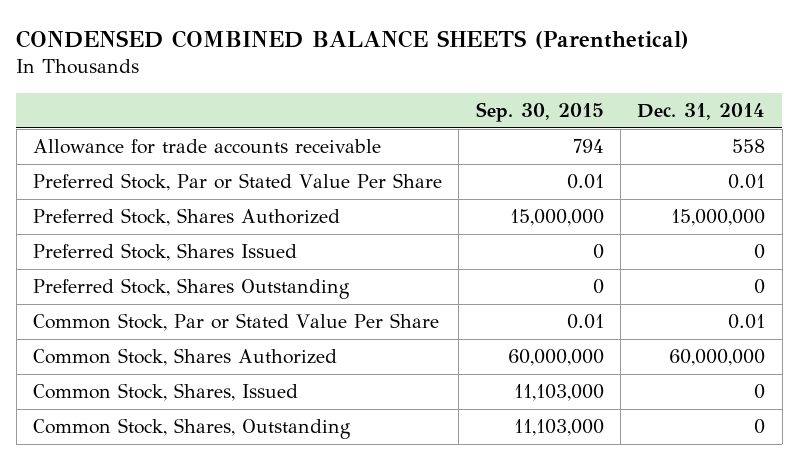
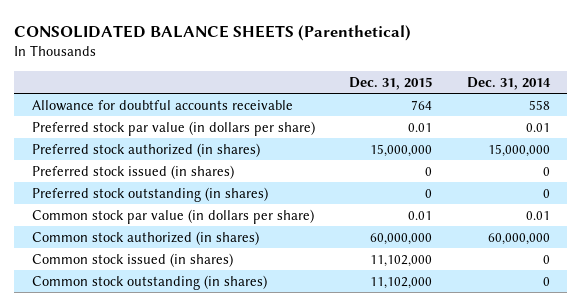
- CONDENSED COMBINED BALANCE SHEETS (Parenthetical)
+ CONSOLIDATED BALANCE SHEETS (Parenthetical)
- | Sep. 30, 2015 | Dec. 31, 2014
+ | Dec. 31, 2015 | Dec. 31, 2014
- Allowance for trade accounts receivable | 794 | 558
- Preferred Stock, Par or Stated Value Per Share | 0.01 | 0.01
- Preferred Stock, Shares Authorized | 15,000,000 | 15,000,000
- Preferred Stock, Shares Issued | 0 | 0
- Preferred Stock, Shares Outstanding | 0 | 0
- Common Stock, Par or Stated Value Per Share | 0.01 | 0.01
- Common Stock, Shares Authorized | 60,000,000 | 60,000,000
- Common Stock, Shares, Issued | 11,103,000 | 0
- Common Stock, Shares, Outstanding | 11,103,000 | 0
+ Allowance for doubtful accounts receivable | 764 | 558
+ Preferred stock par value (in dollars per share) | 0.01 | 0.01
+ Preferred stock authorized (in shares) | 15,000,000 | 15,000,000
+ Preferred stock issued (in shares) | 0 | 0
+ Preferred stock outstanding (in shares) | 0 | 0
+ Common stock par value (in dollars per share) | 0.01 | 0.01
+ Common stock authorized (in shares) | 60,000,000 | 60,000,000
+ Common stock issued (in shares) | 11,102,000 | 0
+ Common stock outstanding (in shares) | 11,102,000 | 0

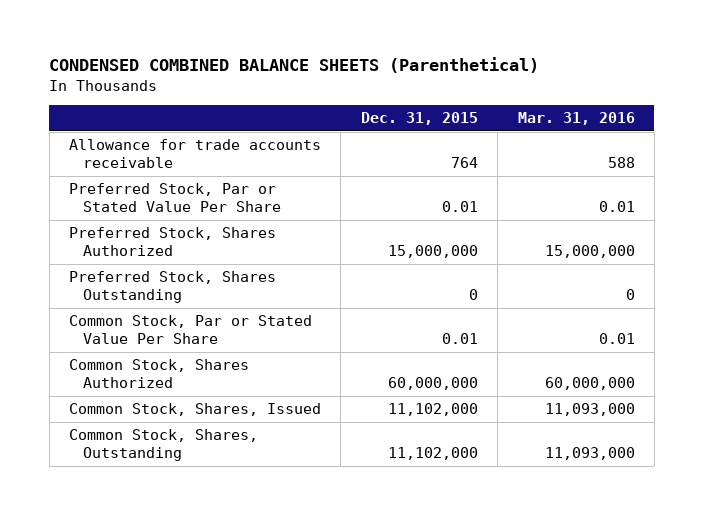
- CONSOLIDATED BALANCE SHEETS (Parenthetical)
+ CONDENSED COMBINED BALANCE SHEETS (Parenthetical)
- | Dec. 31, 2015 | Dec. 31, 2014
+ | Dec. 31, 2015 | Mar. 31, 2016
- Allowance for doubtful accounts receivable | 764 | 558
- Preferred stock par value (in dollars per share) | 0.01 | 0.01
- Preferred stock authorized (in shares) | 15,000,000 | 15,000,000
- Preferred stock issued (in shares) | 0 | 0
- Preferred stock outstanding (in shares) | 0 | 0
- Common stock par value (in dollars per share) | 0.01 | 0.01
- Common stock authorized (in shares) | 60,000,000 | 60,000,000
- Common stock issued (in shares) | 11,102,000 | 0
- Common stock outstanding (in shares) | 11,102,000 | 0
+ Allowance for trade accounts receivable | 764 | 588
+ Preferred Stock, Par or Stated Value Per Share | 0.01 | 0.01
+ Preferred Stock, Shares Authorized | 15,000,000 | 15,000,000
+ Preferred Stock, Shares Outstanding | 0 | 0
+ Common Stock, Par or Stated Value Per Share | 0.01 | 0.01
+ Common Stock, Shares Authorized | 60,000,000 | 60,000,000
+ Common Stock, Shares, Issued | 11,102,000 | 11,093,000
+ Common Stock, Shares, Outstanding | 11,102,000 | 11,093,000

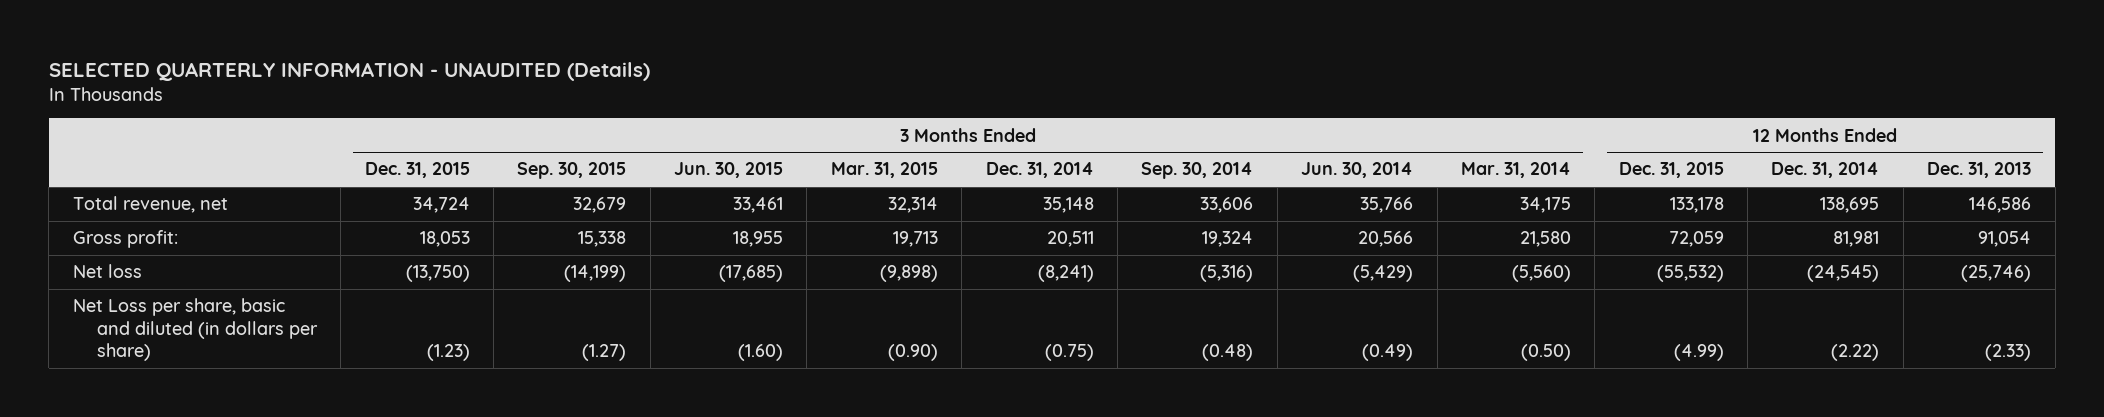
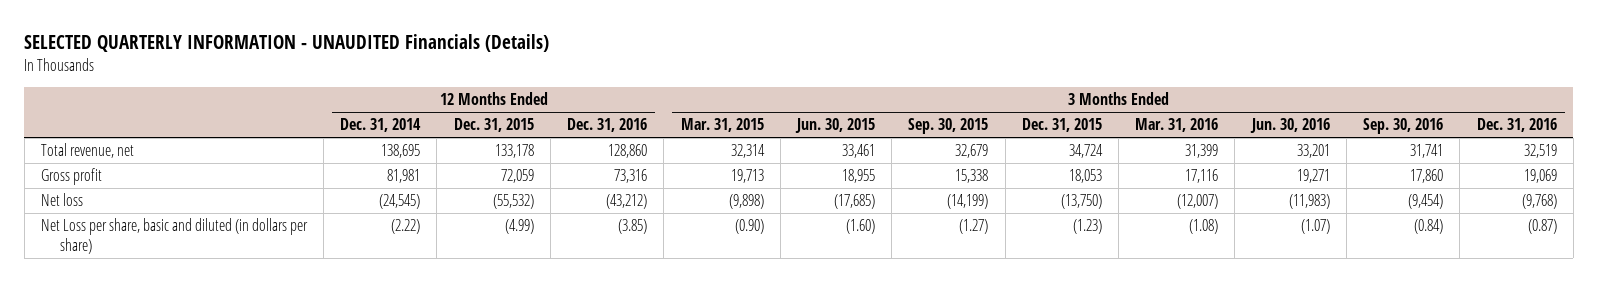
- SELECTED QUARTERLY INFORMATION - UNAUDITED (Details)
+ SELECTED QUARTERLY INFORMATION - UNAUDITED Financials (Details)
- | 3 Months Ended Dec. 31, 2015 | 3 Months Ended Sep. 30, 2015 | 3 Months Ended Jun. 30, 2015 | 3 Months Ended Mar. 31, 2015 | 3 Months Ended Dec. 31, 2014 | 3 Months Ended Sep. 30, 2014 | 3 Months Ended Jun. 30, 2014 | 3 Months Ended Mar. 31, 2014 | 12 Months Ended Dec. 31, 2015 | 12 Months Ended Dec. 31, 2014 | 12 Months Ended Dec. 31, 2013
+ | 12 Months Ended Dec. 31, 2014 | 12 Months Ended Dec. 31, 2015 | 12 Months Ended Dec. 31, 2016 | 3 Months Ended Mar. 31, 2015 | 3 Months Ended Jun. 30, 2015 | 3 Months Ended Sep. 30, 2015 | 3 Months Ended Dec. 31, 2015 | 3 Months Ended Mar. 31, 2016 | 3 Months Ended Jun. 30, 2016 | 3 Months Ended Sep. 30, 2016 | 3 Months Ended Dec. 31, 2016
- Gross profit: | 18,053 | 15,338 | 18,955 | 19,713 | 20,511 | 19,324 | 20,566 | 21,580 | 72,059 | 81,981 | 91,054
+ Gross profit | 81,981 | 72,059 | 73,316 | 19,713 | 18,955 | 15,338 | 18,053 | 17,116 | 19,271 | 17,860 | 19,069

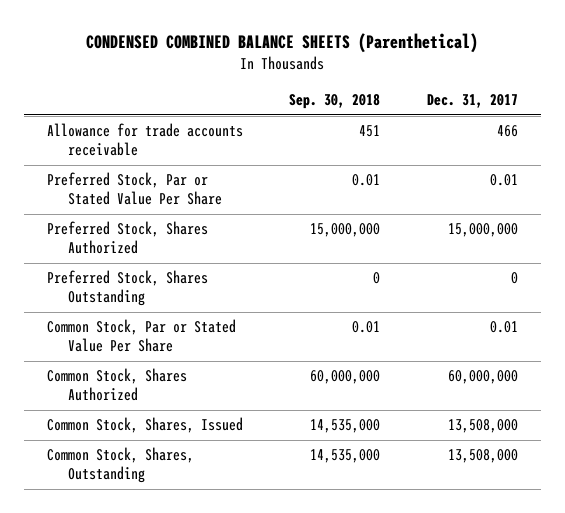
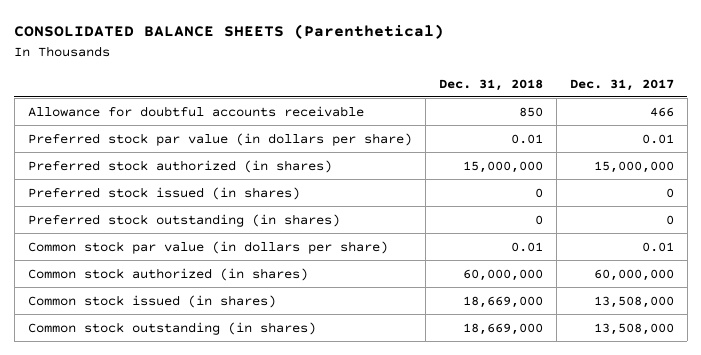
- CONDENSED COMBINED BALANCE SHEETS (Parenthetical)
+ CONSOLIDATED BALANCE SHEETS (Parenthetical)
- | Sep. 30, 2018 | Dec. 31, 2017
+ | Dec. 31, 2018 | Dec. 31, 2017
- Allowance for trade accounts receivable | 451 | 466
- Preferred Stock, Par or Stated Value Per Share | 0.01 | 0.01
- Preferred Stock, Shares Authorized | 15,000,000 | 15,000,000
- Preferred Stock, Shares Outstanding | 0 | 0
- Common Stock, Par or Stated Value Per Share | 0.01 | 0.01
- Common Stock, Shares Authorized | 60,000,000 | 60,000,000
- Common Stock, Shares, Issued | 14,535,000 | 13,508,000
- Common Stock, Shares, Outstanding | 14,535,000 | 13,508,000
+ Allowance for doubtful accounts receivable | 850 | 466
+ Preferred stock par value (in dollars per share) | 0.01 | 0.01
+ Preferred stock authorized (in shares) | 15,000,000 | 15,000,000
+ Preferred stock issued (in shares) | 0 | 0
+ Preferred stock outstanding (in shares) | 0 | 0
+ Common stock par value (in dollars per share) | 0.01 | 0.01
+ Common stock authorized (in shares) | 60,000,000 | 60,000,000
+ Common stock issued (in shares) | 18,669,000 | 13,508,000
+ Common stock outstanding (in shares) | 18,669,000 | 13,508,000

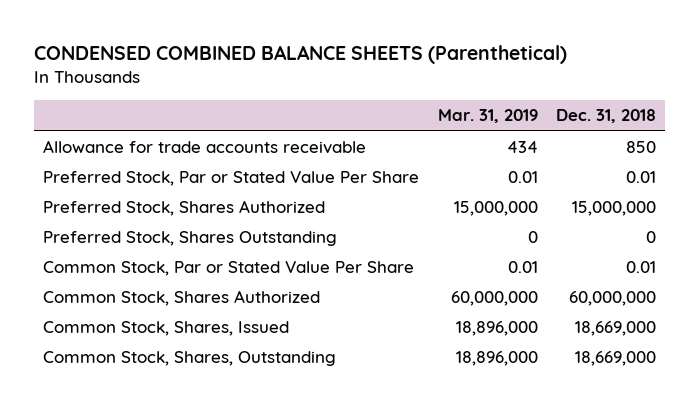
- CONSOLIDATED BALANCE SHEETS (Parenthetical)
+ CONDENSED COMBINED BALANCE SHEETS (Parenthetical)
- | Dec. 31, 2018 | Dec. 31, 2017
+ | Mar. 31, 2019 | Dec. 31, 2018
- Allowance for doubtful accounts receivable | 850 | 466
- Preferred stock par value (in dollars per share) | 0.01 | 0.01
- Preferred stock authorized (in shares) | 15,000,000 | 15,000,000
- Preferred stock issued (in shares) | 0 | 0
- Preferred stock outstanding (in shares) | 0 | 0
- Common stock par value (in dollars per share) | 0.01 | 0.01
- Common stock authorized (in shares) | 60,000,000 | 60,000,000
- Common stock issued (in shares) | 18,669,000 | 13,508,000
- Common stock outstanding (in shares) | 18,669,000 | 13,508,000
+ Allowance for trade accounts receivable | 434 | 850
+ Preferred Stock, Par or Stated Value Per Share | 0.01 | 0.01
+ Preferred Stock, Shares Authorized | 15,000,000 | 15,000,000
+ Preferred Stock, Shares Outstanding | 0 | 0
+ Common Stock, Par or Stated Value Per Share | 0.01 | 0.01
+ Common Stock, Shares Authorized | 60,000,000 | 60,000,000
+ Common Stock, Shares, Issued | 18,896,000 | 18,669,000
+ Common Stock, Shares, Outstanding | 18,896,000 | 18,669,000

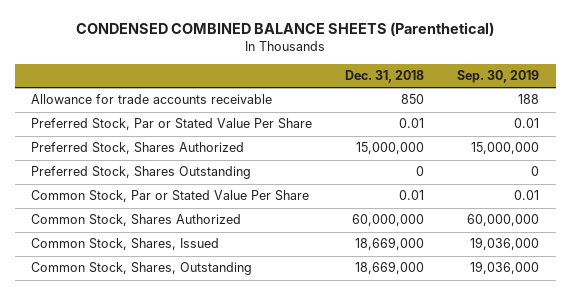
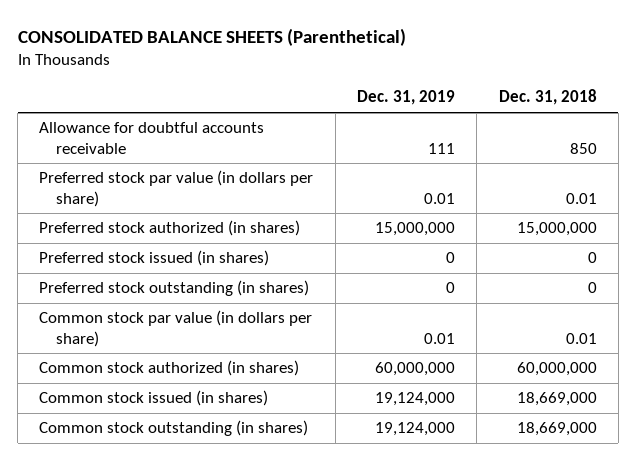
- CONDENSED COMBINED BALANCE SHEETS (Parenthetical)
+ CONSOLIDATED BALANCE SHEETS (Parenthetical)
- | Dec. 31, 2018 | Sep. 30, 2019
+ | Dec. 31, 2019 | Dec. 31, 2018
- Allowance for trade accounts receivable | 850 | 188
- Preferred Stock, Par or Stated Value Per Share | 0.01 | 0.01
- Preferred Stock, Shares Authorized | 15,000,000 | 15,000,000
- Preferred Stock, Shares Outstanding | 0 | 0
- Common Stock, Par or Stated Value Per Share | 0.01 | 0.01
- Common Stock, Shares Authorized | 60,000,000 | 60,000,000
- Common Stock, Shares, Issued | 18,669,000 | 19,036,000
- Common Stock, Shares, Outstanding | 18,669,000 | 19,036,000
+ Allowance for doubtful accounts receivable | 111 | 850
+ Preferred stock par value (in dollars per share) | 0.01 | 0.01
+ Preferred stock authorized (in shares) | 15,000,000 | 15,000,000
+ Preferred stock issued (in shares) | 0 | 0
+ Preferred stock outstanding (in shares) | 0 | 0
+ Common stock par value (in dollars per share) | 0.01 | 0.01
+ Common stock authorized (in shares) | 60,000,000 | 60,000,000
+ Common stock issued (in shares) | 19,124,000 | 18,669,000
+ Common stock outstanding (in shares) | 19,124,000 | 18,669,000

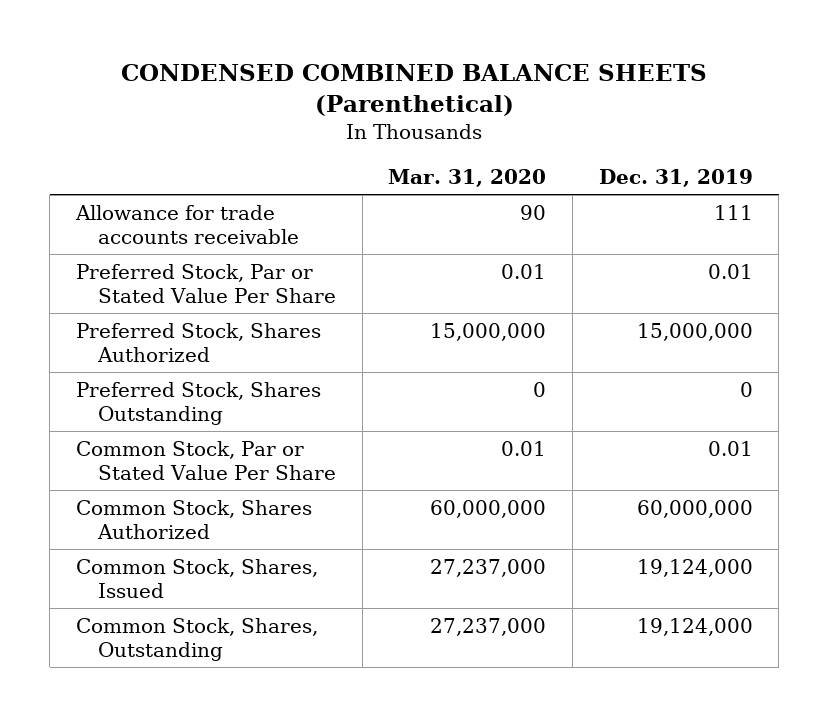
- CONSOLIDATED BALANCE SHEETS (Parenthetical)
+ CONDENSED COMBINED BALANCE SHEETS (Parenthetical)
- | Dec. 31, 2019 | Dec. 31, 2018
+ | Mar. 31, 2020 | Dec. 31, 2019
- Allowance for doubtful accounts receivable | 111 | 850
- Preferred stock par value (in dollars per share) | 0.01 | 0.01
- Preferred stock authorized (in shares) | 15,000,000 | 15,000,000
- Preferred stock issued (in shares) | 0 | 0
- Preferred stock outstanding (in shares) | 0 | 0
- Common stock par value (in dollars per share) | 0.01 | 0.01
- Common stock authorized (in shares) | 60,000,000 | 60,000,000
- Common stock issued (in shares) | 19,124,000 | 18,669,000
- Common stock outstanding (in shares) | 19,124,000 | 18,669,000
+ Allowance for trade accounts receivable | 90 | 111
+ Preferred Stock, Par or Stated Value Per Share | 0.01 | 0.01
+ Preferred Stock, Shares Authorized | 15,000,000 | 15,000,000
+ Preferred Stock, Shares Outstanding | 0 | 0
+ Common Stock, Par or Stated Value Per Share | 0.01 | 0.01
+ Common Stock, Shares Authorized | 60,000,000 | 60,000,000
+ Common Stock, Shares, Issued | 27,237,000 | 19,124,000
+ Common Stock, Shares, Outstanding | 27,237,000 | 19,124,000

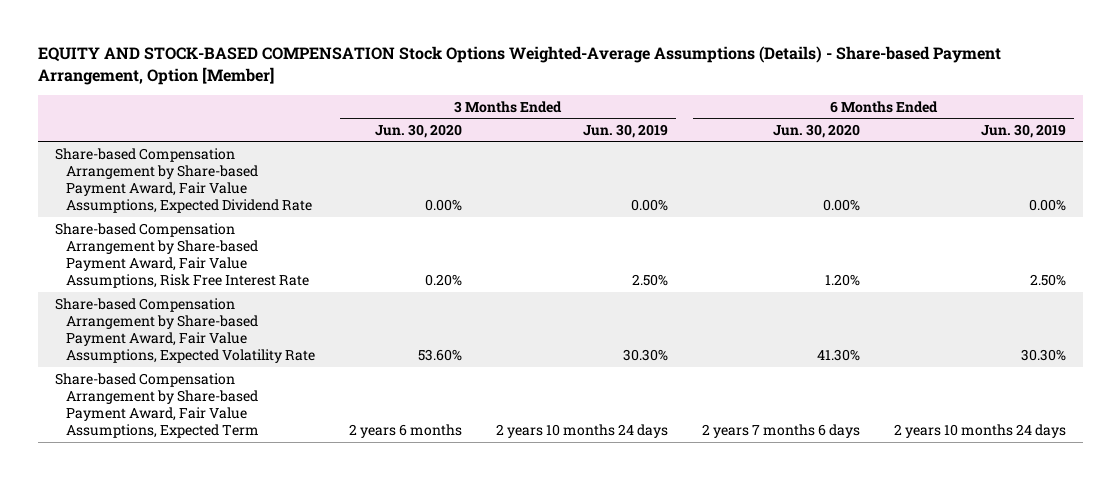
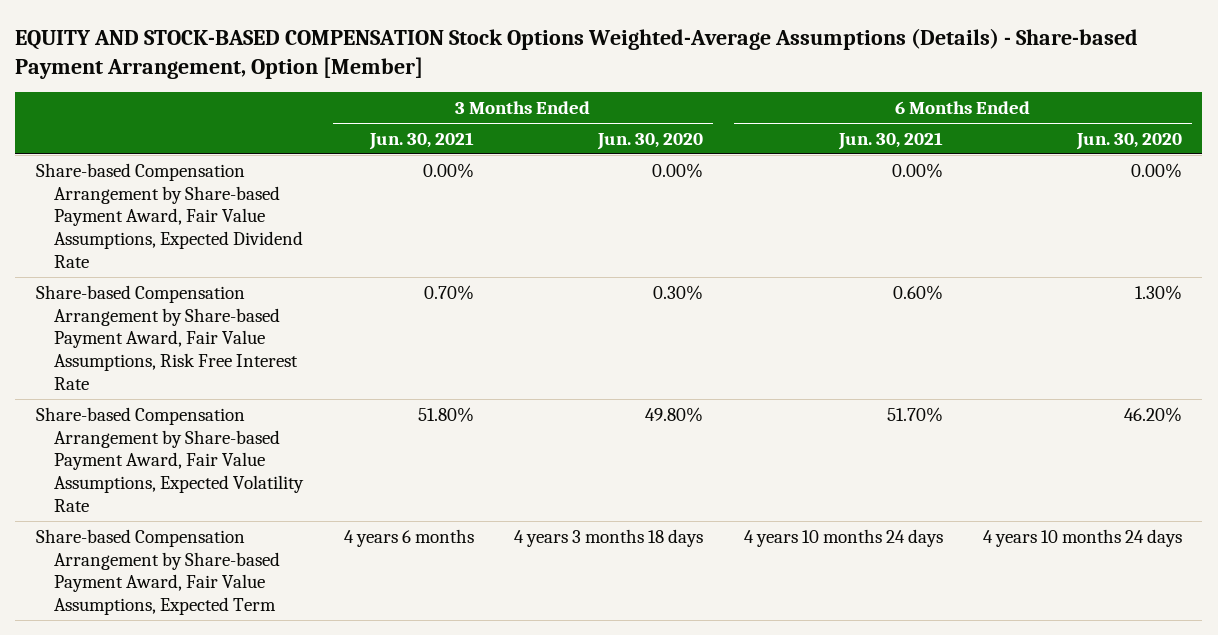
- | 3 Months Ended Jun. 30, 2020 | 3 Months Ended Jun. 30, 2019 | 6 Months Ended Jun. 30, 2020 | 6 Months Ended Jun. 30, 2019
+ | 3 Months Ended Jun. 30, 2021 | 3 Months Ended Jun. 30, 2020 | 6 Months Ended Jun. 30, 2021 | 6 Months Ended Jun. 30, 2020
- Share-based Compensation Arrangement by Share-based Payment Award, Fair Value Assumptions, Risk Free Interest Rate | 0.20% | 2.50% | 1.20% | 2.50%
- Share-based Compensation Arrangement by Share-based Payment Award, Fair Value Assumptions, Expected Volatility Rate | 53.60% | 30.30% | 41.30% | 30.30%
- Share-based Compensation Arrangement by Share-based Payment Award, Fair Value Assumptions, Expected Term | 2 years 6 months | 2 years 10 months 24 days | 2 years 7 months 6 days | 2 years 10 months 24 days
+ Share-based Compensation Arrangement by Share-based Payment Award, Fair Value Assumptions, Risk Free Interest Rate | 0.70% | 0.30% | 0.60% | 1.30%
+ Share-based Compensation Arrangement by Share-based Payment Award, Fair Value Assumptions, Expected Volatility Rate | 51.80% | 49.80% | 51.70% | 46.20%
+ Share-based Compensation Arrangement by Share-based Payment Award, Fair Value Assumptions, Expected Term | 4 years 6 months | 4 years 3 months 18 days | 4 years 10 months 24 days | 4 years 10 months 24 days

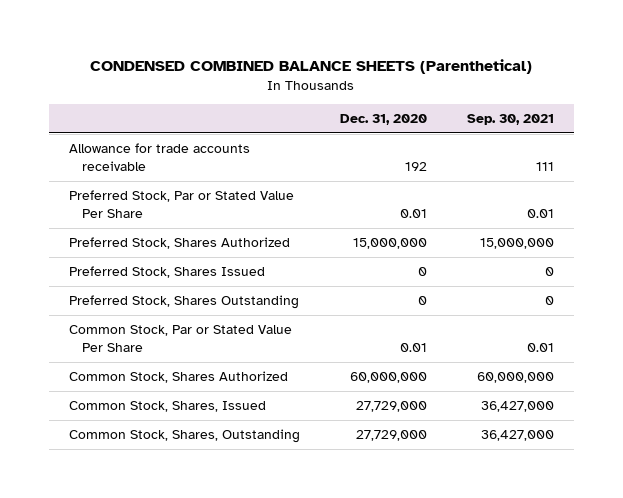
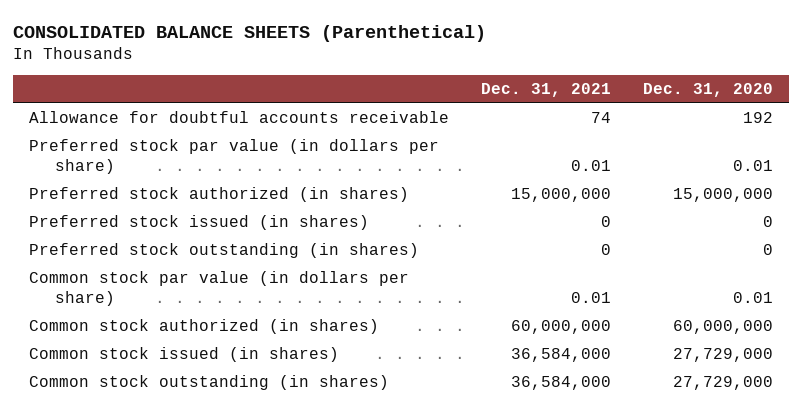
- CONDENSED COMBINED BALANCE SHEETS (Parenthetical)
+ CONSOLIDATED BALANCE SHEETS (Parenthetical)
- | Dec. 31, 2020 | Sep. 30, 2021
+ | Dec. 31, 2021 | Dec. 31, 2020
- Allowance for trade accounts receivable | 192 | 111
- Preferred Stock, Par or Stated Value Per Share | 0.01 | 0.01
- Preferred Stock, Shares Authorized | 15,000,000 | 15,000,000
- Preferred Stock, Shares Issued | 0 | 0
- Preferred Stock, Shares Outstanding | 0 | 0
- Common Stock, Par or Stated Value Per Share | 0.01 | 0.01
- Common Stock, Shares Authorized | 60,000,000 | 60,000,000
- Common Stock, Shares, Issued | 27,729,000 | 36,427,000
- Common Stock, Shares, Outstanding | 27,729,000 | 36,427,000
+ Allowance for doubtful accounts receivable | 74 | 192
+ Preferred stock par value (in dollars per share) | 0.01 | 0.01
+ Preferred stock authorized (in shares) | 15,000,000 | 15,000,000
+ Preferred stock issued (in shares) | 0 | 0
+ Preferred stock outstanding (in shares) | 0 | 0
+ Common stock par value (in dollars per share) | 0.01 | 0.01
+ Common stock authorized (in shares) | 60,000,000 | 60,000,000
+ Common stock issued (in shares) | 36,584,000 | 27,729,000
+ Common stock outstanding (in shares) | 36,584,000 | 27,729,000

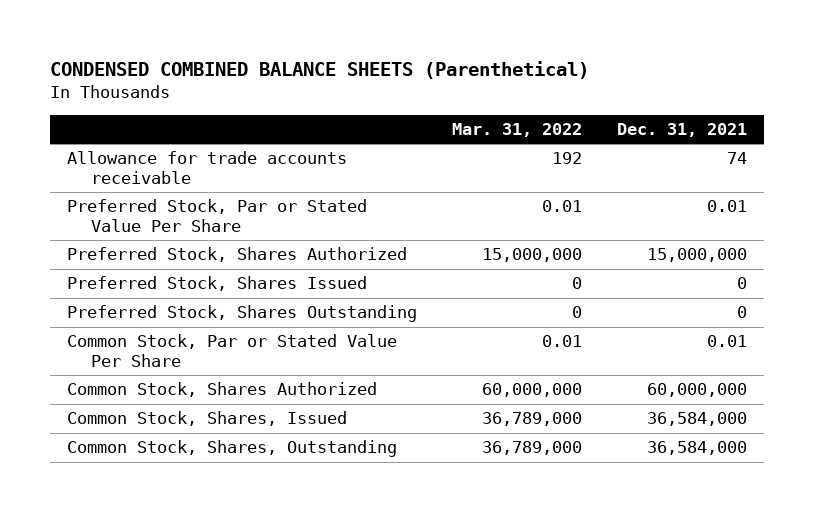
- CONSOLIDATED BALANCE SHEETS (Parenthetical)
+ CONDENSED COMBINED BALANCE SHEETS (Parenthetical)
- | Dec. 31, 2021 | Dec. 31, 2020
+ | Mar. 31, 2022 | Dec. 31, 2021
- Allowance for doubtful accounts receivable | 74 | 192
- Preferred stock par value (in dollars per share) | 0.01 | 0.01
- Preferred stock authorized (in shares) | 15,000,000 | 15,000,000
- Preferred stock issued (in shares) | 0 | 0
- Preferred stock outstanding (in shares) | 0 | 0
- Common stock par value (in dollars per share) | 0.01 | 0.01
- Common stock authorized (in shares) | 60,000,000 | 60,000,000
- Common stock issued (in shares) | 36,584,000 | 27,729,000
- Common stock outstanding (in shares) | 36,584,000 | 27,729,000
+ Allowance for trade accounts receivable | 192 | 74
+ Preferred Stock, Par or Stated Value Per Share | 0.01 | 0.01
+ Preferred Stock, Shares Authorized | 15,000,000 | 15,000,000
+ Preferred Stock, Shares Issued | 0 | 0
+ Preferred Stock, Shares Outstanding | 0 | 0
+ Common Stock, Par or Stated Value Per Share | 0.01 | 0.01
+ Common Stock, Shares Authorized | 60,000,000 | 60,000,000
+ Common Stock, Shares, Issued | 36,789,000 | 36,584,000
+ Common Stock, Shares, Outstanding | 36,789,000 | 36,584,000

